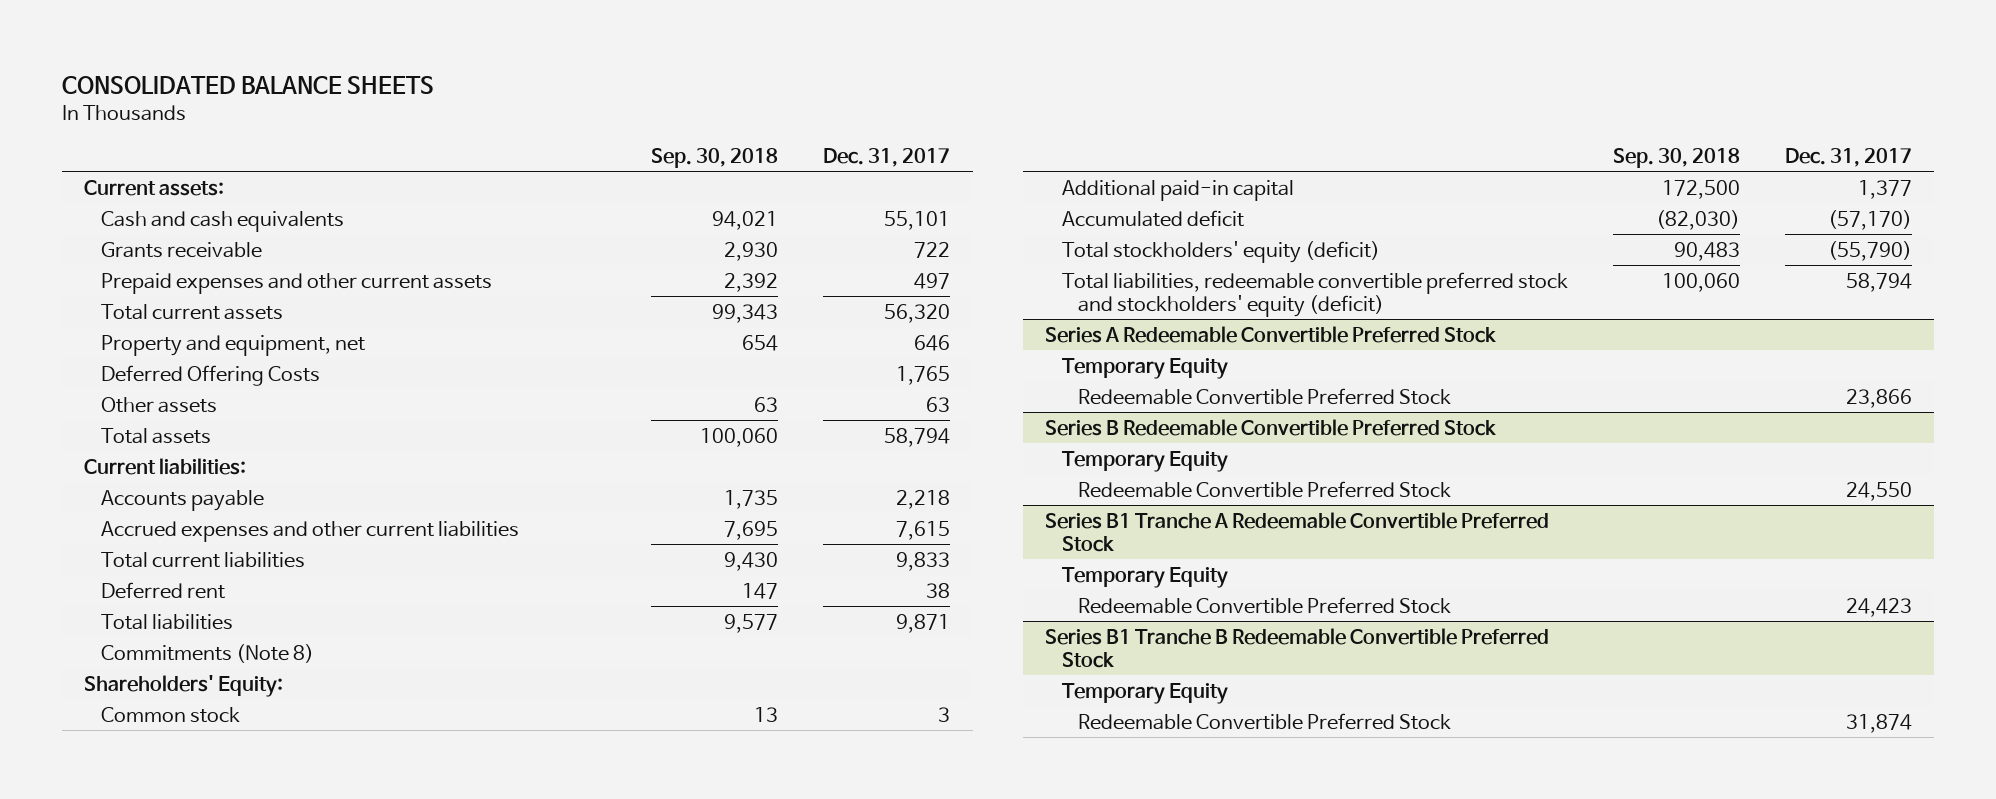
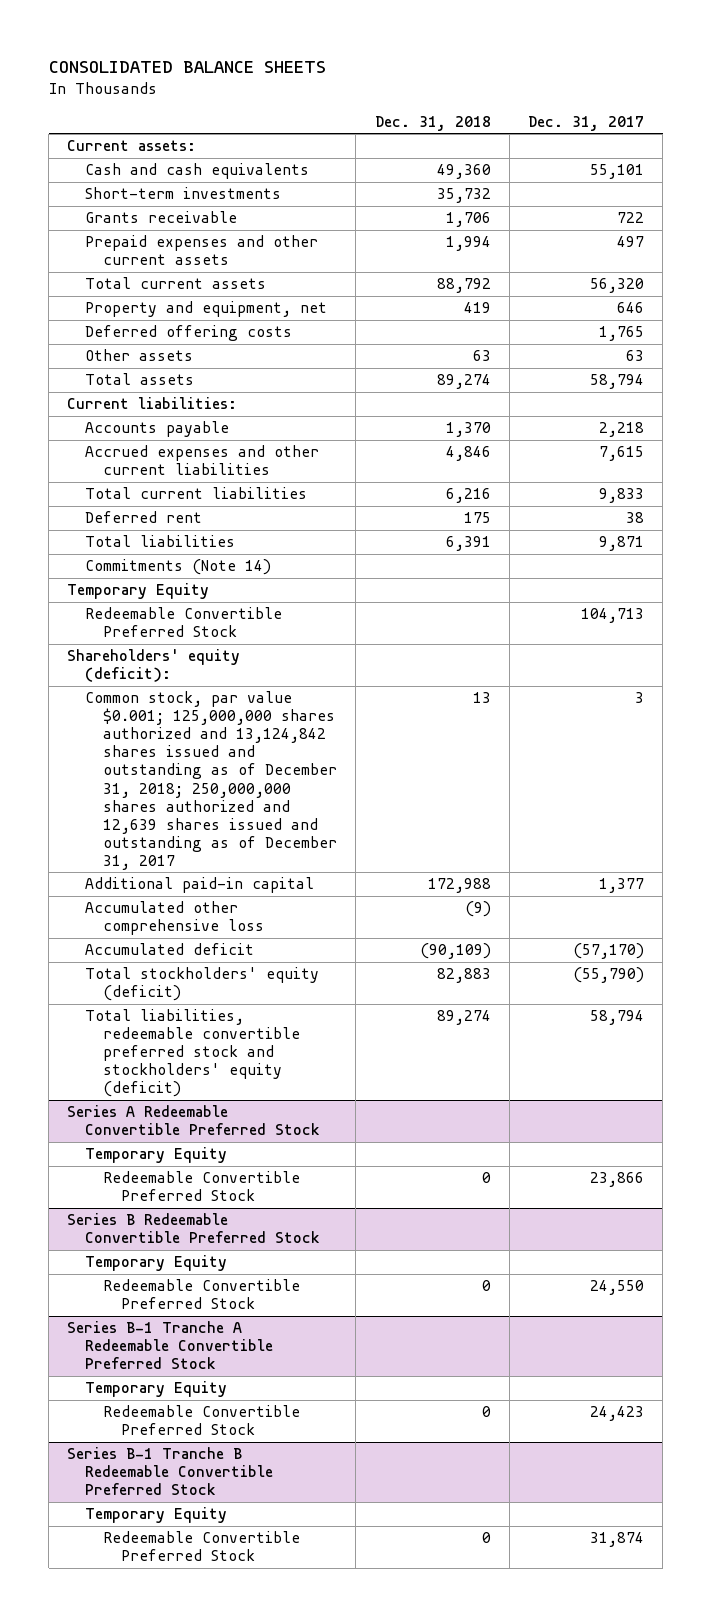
- | Sep. 30, 2018 | Dec. 31, 2017
+ | Dec. 31, 2018 | Dec. 31, 2017
+ Short-term investments | 35,732 |
- Deferred Offering Costs | | 1,765
+ Deferred offering costs | | 1,765
- Commitments (Note 8)
- Shareholders' Equity:
- Common stock | 13 | 3
+ Commitments (Note 14)
+ Temporary Equity
+ Redeemable Convertible Preferred Stock | | 104,713
+ Shareholders' equity (deficit):
+ Common stock, par value $0.001; 125,000,000 shares authorized and 13,124,842 shares issued and outstanding as of December 31, 2018; 250,000,000 shares authorized and 12,639 shares issued and outstanding as of December 31, 2017 | 13 | 3
+ Accumulated other comprehensive loss | (9) |
- Series B1 Tranche A Redeemable Convertible Preferred Stock
+ Series B-1 Tranche A Redeemable Convertible Preferred Stock
- Series B1 Tranche B Redeemable Convertible Preferred Stock
+ Series B-1 Tranche B Redeemable Convertible Preferred Stock

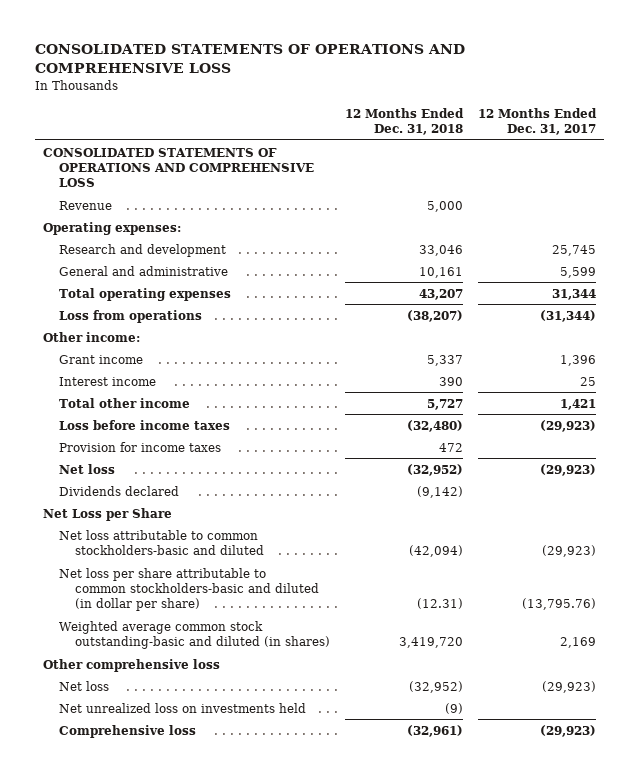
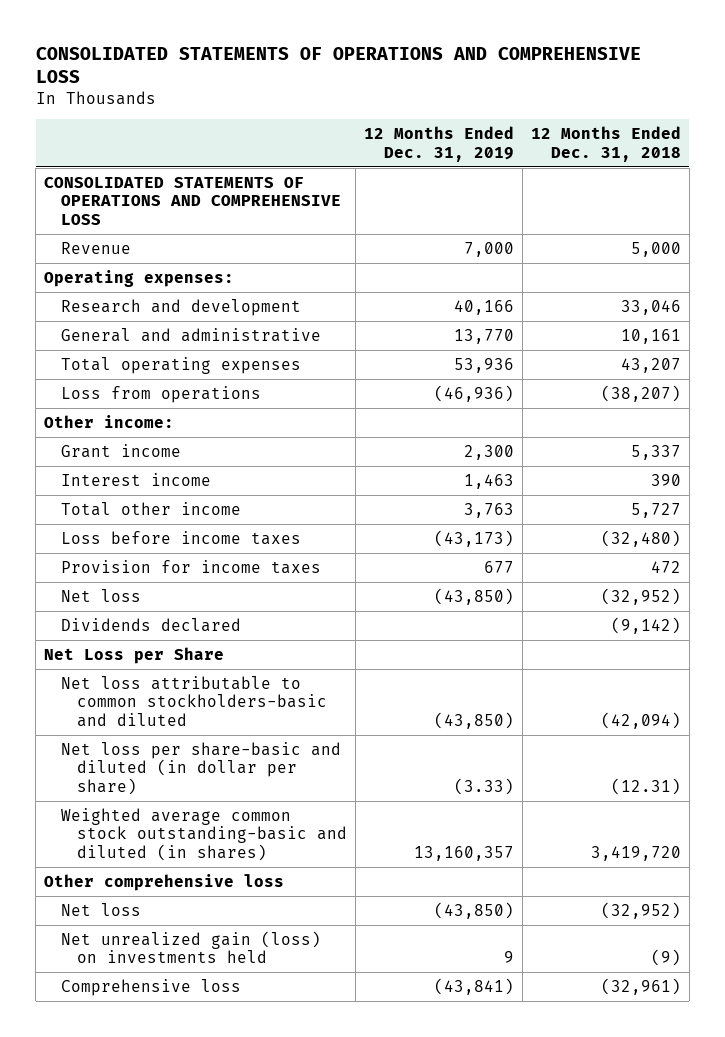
- | 12 Months Ended Dec. 31, 2018 | 12 Months Ended Dec. 31, 2017
+ | 12 Months Ended Dec. 31, 2019 | 12 Months Ended Dec. 31, 2018
- Net loss per share attributable to common stockholders-basic and diluted (in dollar per share) | (12.31) | (13,795.76)
+ Net loss per share-basic and diluted (in dollar per share) | (3.33) | (12.31)
- Net unrealized loss on investments held | (9) |
+ Net unrealized gain (loss) on investments held | 9 | (9)

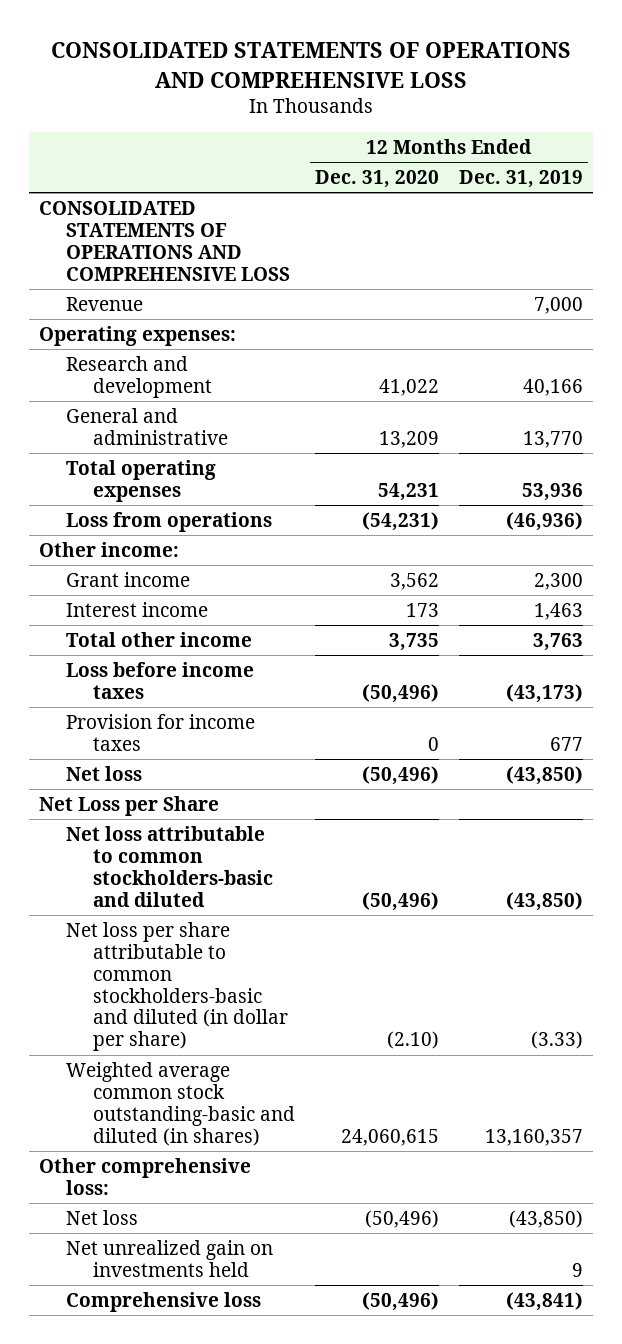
- | 12 Months Ended Dec. 31, 2019 | 12 Months Ended Dec. 31, 2018
+ | 12 Months Ended Dec. 31, 2020 | 12 Months Ended Dec. 31, 2019
- Dividends declared | | (9,142)
- Net loss per share-basic and diluted (in dollar per share) | (3.33) | (12.31)
+ Net loss per share attributable to common stockholders-basic and diluted (in dollar per share) | (2.10) | (3.33)
- Other comprehensive loss
+ Other comprehensive loss:
- Net unrealized gain (loss) on investments held | 9 | (9)
+ Net unrealized gain on investments held | | 9

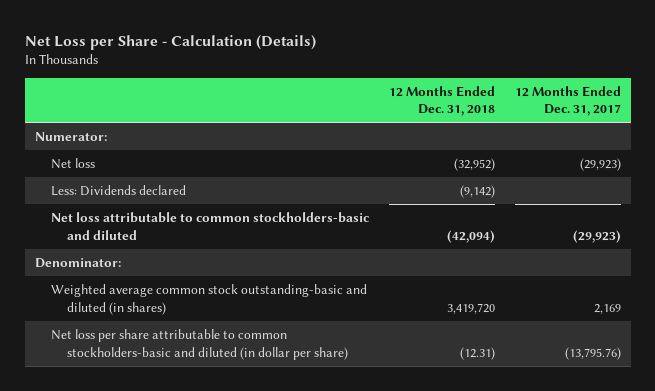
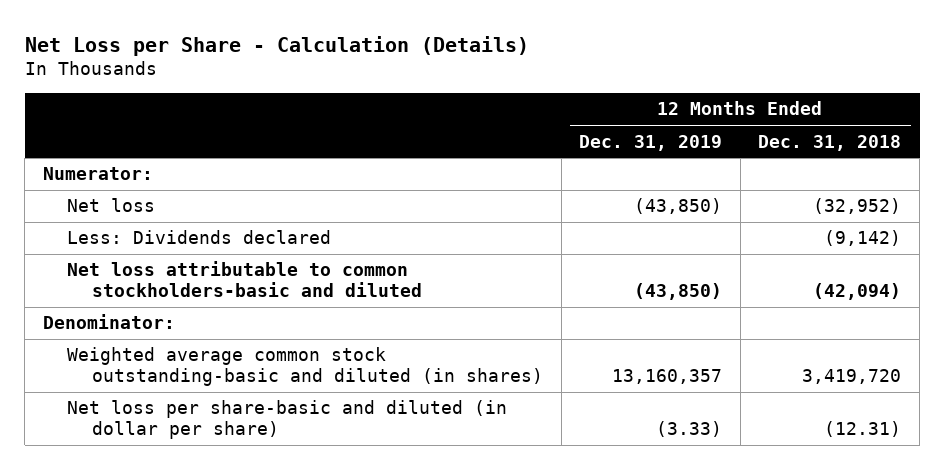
- | 12 Months Ended Dec. 31, 2018 | 12 Months Ended Dec. 31, 2017
+ | 12 Months Ended Dec. 31, 2019 | 12 Months Ended Dec. 31, 2018
- Net loss per share attributable to common stockholders-basic and diluted (in dollar per share) | (12.31) | (13,795.76)
+ Net loss per share-basic and diluted (in dollar per share) | (3.33) | (12.31)

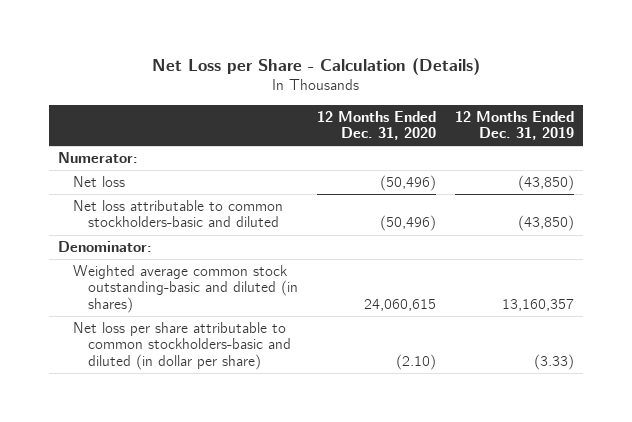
- | 12 Months Ended Dec. 31, 2019 | 12 Months Ended Dec. 31, 2018
+ | 12 Months Ended Dec. 31, 2020 | 12 Months Ended Dec. 31, 2019
- Less: Dividends declared | | (9,142)
- Net loss per share-basic and diluted (in dollar per share) | (3.33) | (12.31)
+ Net loss per share attributable to common stockholders-basic and diluted (in dollar per share) | (2.10) | (3.33)

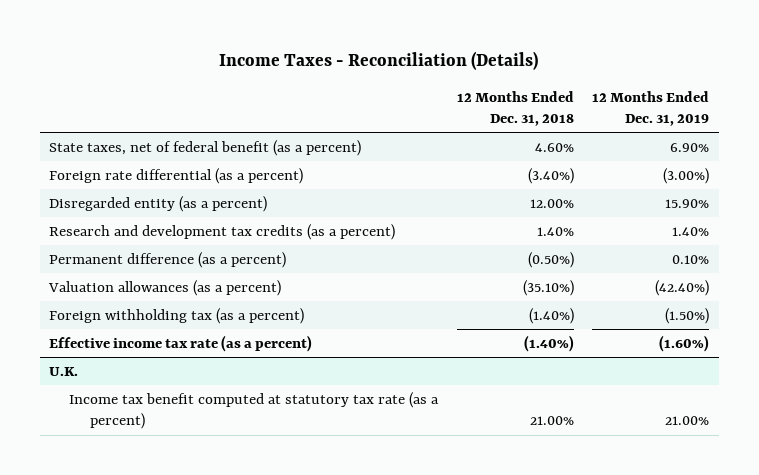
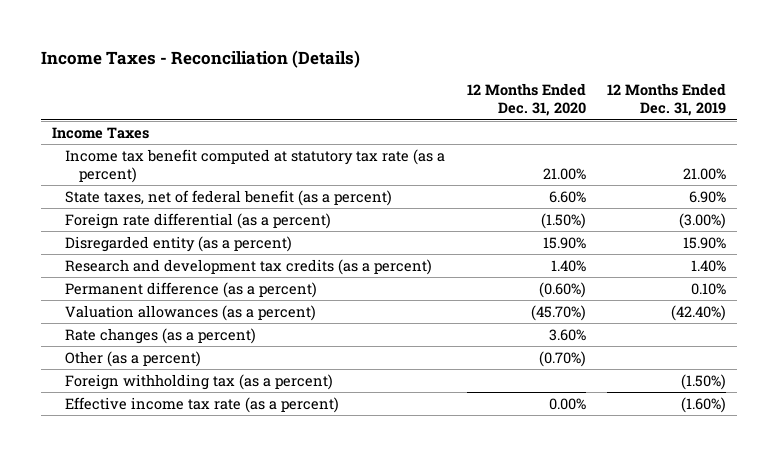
- | 12 Months Ended Dec. 31, 2018 | 12 Months Ended Dec. 31, 2019
+ | 12 Months Ended Dec. 31, 2020 | 12 Months Ended Dec. 31, 2019
+ Income Taxes
+ Income tax benefit computed at statutory tax rate (as a percent) | 21.00% | 21.00%
+ Rate changes (as a percent) | 3.60% |
+ Other (as a percent) | (0.70%) |
- U.K.
- Income tax benefit computed at statutory tax rate (as a percent) | 21.00% | 21.00%

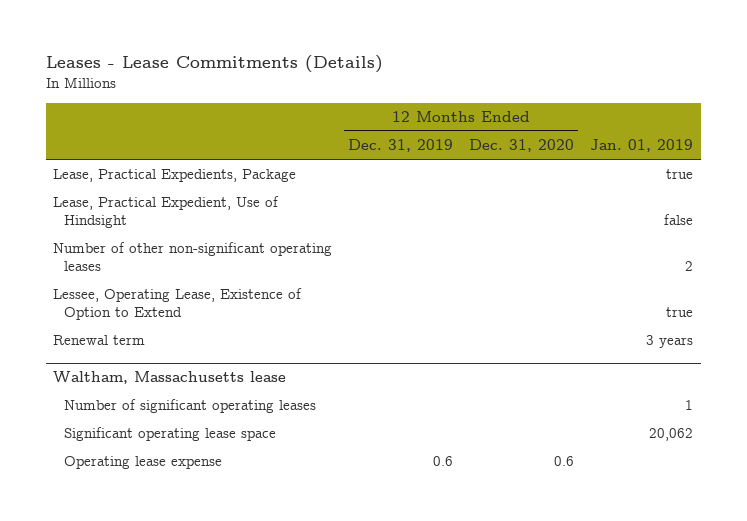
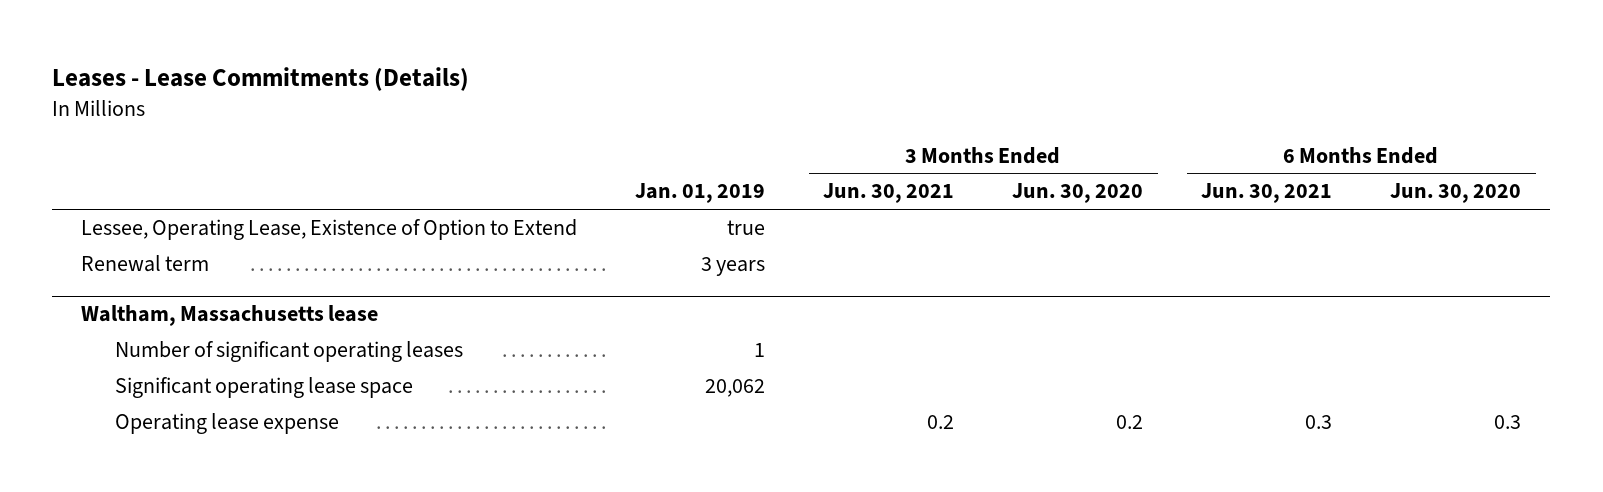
- | 12 Months Ended Dec. 31, 2019 | 12 Months Ended Dec. 31, 2020 | Jan. 01, 2019
+ | Jan. 01, 2019 | 3 Months Ended Jun. 30, 2021 | 3 Months Ended Jun. 30, 2020 | 6 Months Ended Jun. 30, 2021 | 6 Months Ended Jun. 30, 2020
- Lease, Practical Expedients, Package | | | true
- Lease, Practical Expedient, Use of Hindsight | | | false
- Number of other non-significant operating leases | | | 2

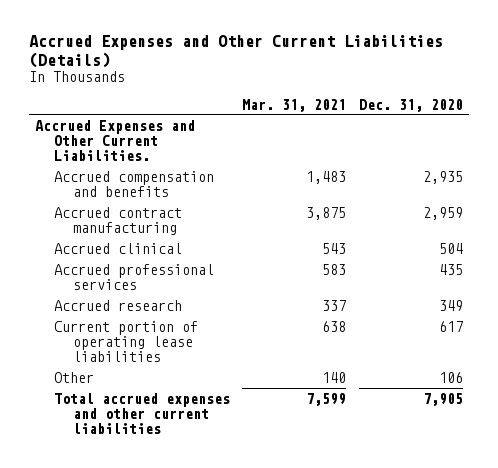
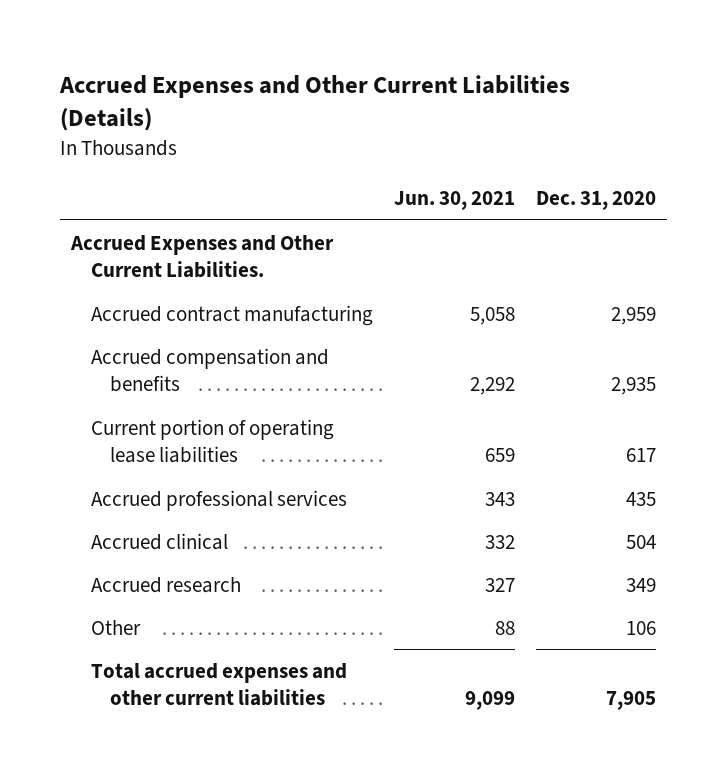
- | Mar. 31, 2021 | Dec. 31, 2020
+ | Jun. 30, 2021 | Dec. 31, 2020
moved down: Accrued compensation and benefits | 2,292 | 2,935
moved up: Current portion of operating lease liabilities | 659 | 617
moved down: Accrued clinical | 332 | 504

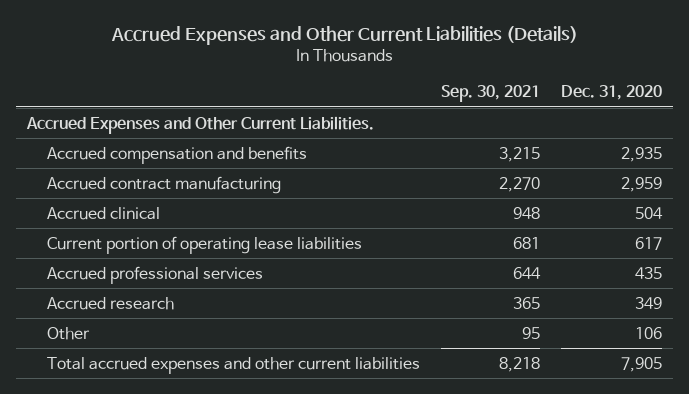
- | Jun. 30, 2021 | Dec. 31, 2020
+ | Sep. 30, 2021 | Dec. 31, 2020
moved down: Accrued contract manufacturing | 2,270 | 2,959
moved up: Accrued clinical | 948 | 504

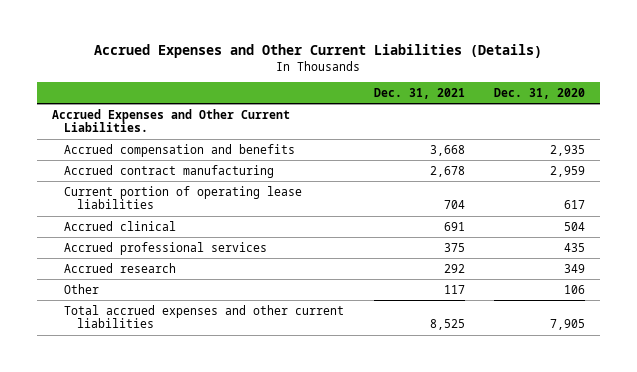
- | Sep. 30, 2021 | Dec. 31, 2020
+ | Dec. 31, 2021 | Dec. 31, 2020
moved down: Accrued clinical | 691 | 504

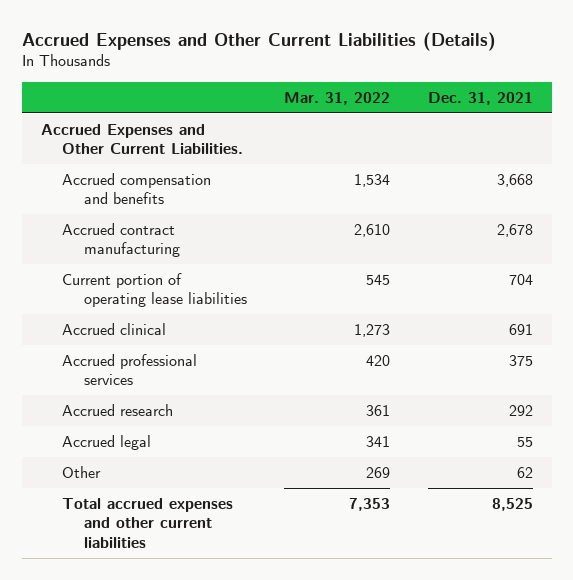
- | Dec. 31, 2021 | Dec. 31, 2020
+ | Mar. 31, 2022 | Dec. 31, 2021
- Other | 117 | 106
+ Accrued legal | 341 | 55
+ Other | 269 | 62

